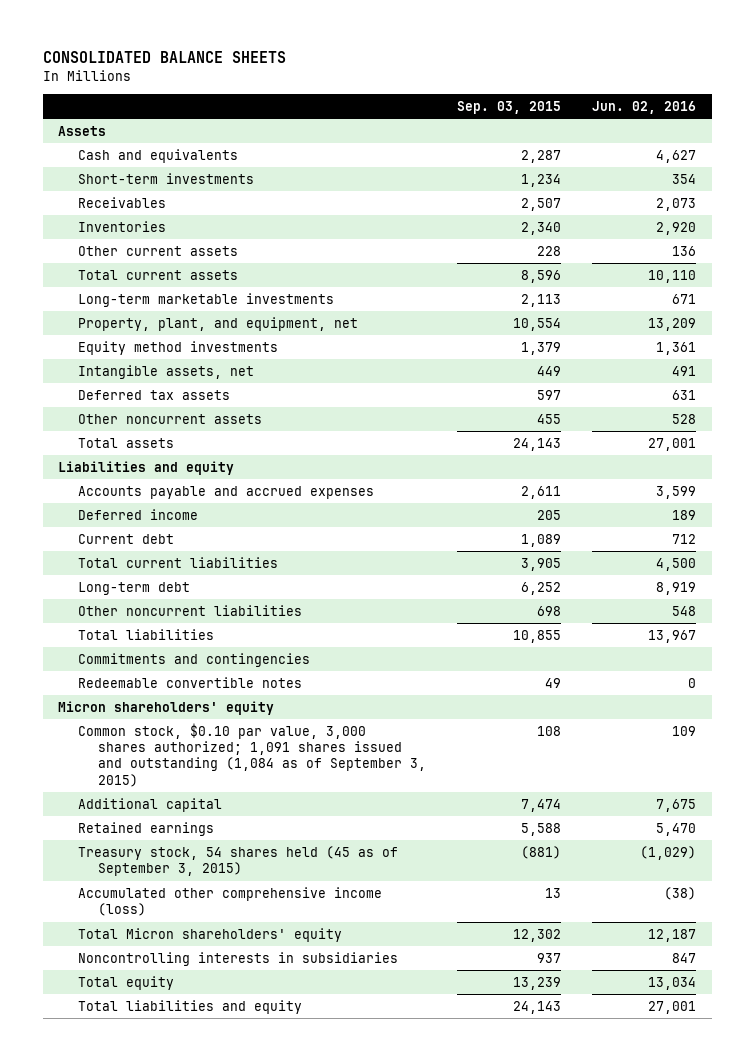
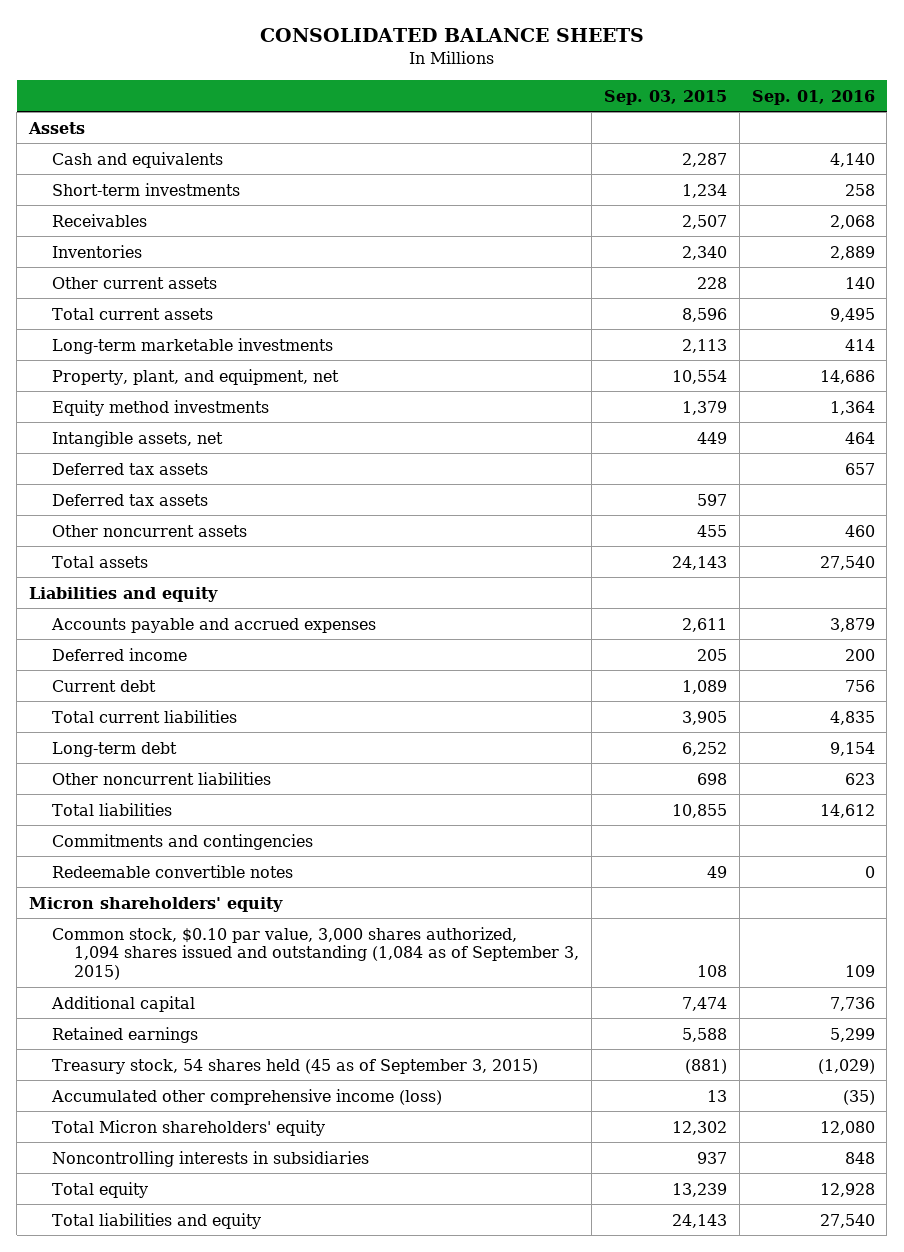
- | Sep. 03, 2015 | Jun. 02, 2016
+ | Sep. 03, 2015 | Sep. 01, 2016
+ Deferred tax assets | | 657
- Common stock, $0.10 par value, 3,000 shares authorized; 1,091 shares issued and outstanding (1,084 as of September 3, 2015) | 108 | 109
+ Common stock, $0.10 par value, 3,000 shares authorized, 1,094 shares issued and outstanding (1,084 as of September 3, 2015) | 108 | 109

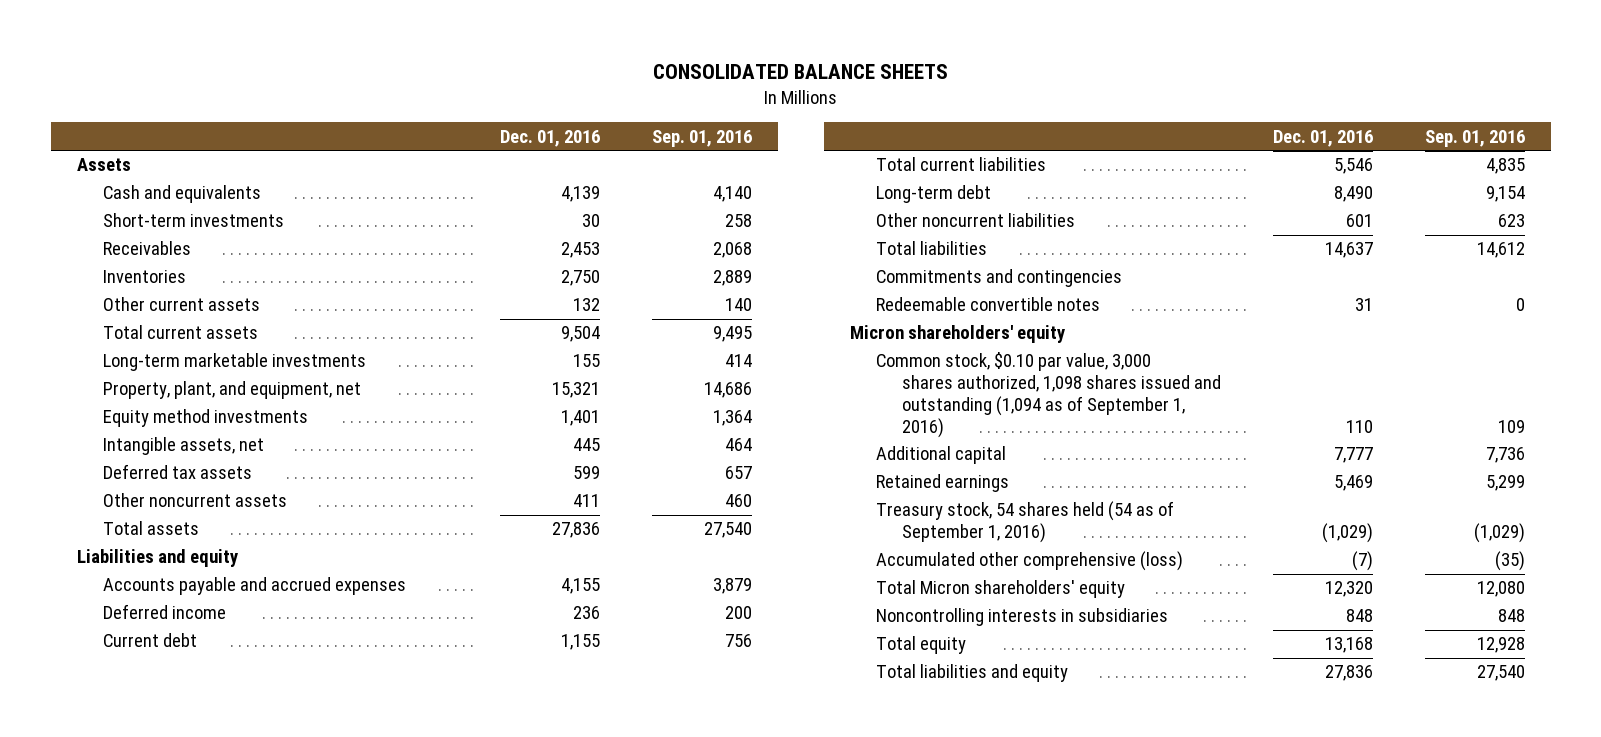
- | Sep. 03, 2015 | Sep. 01, 2016
+ | Dec. 01, 2016 | Sep. 01, 2016
- Deferred tax assets | 597 |
- Common stock, $0.10 par value, 3,000 shares authorized, 1,094 shares issued and outstanding (1,084 as of September 3, 2015) | 108 | 109
+ Common stock, $0.10 par value, 3,000 shares authorized, 1,098 shares issued and outstanding (1,094 as of September 1, 2016) | 110 | 109
- Treasury stock, 54 shares held (45 as of September 3, 2015) | (881) | (1,029)
- Accumulated other comprehensive income (loss) | 13 | (35)
+ Treasury stock, 54 shares held (54 as of September 1, 2016) | (1,029) | (1,029)
+ Accumulated other comprehensive (loss) | (7) | (35)

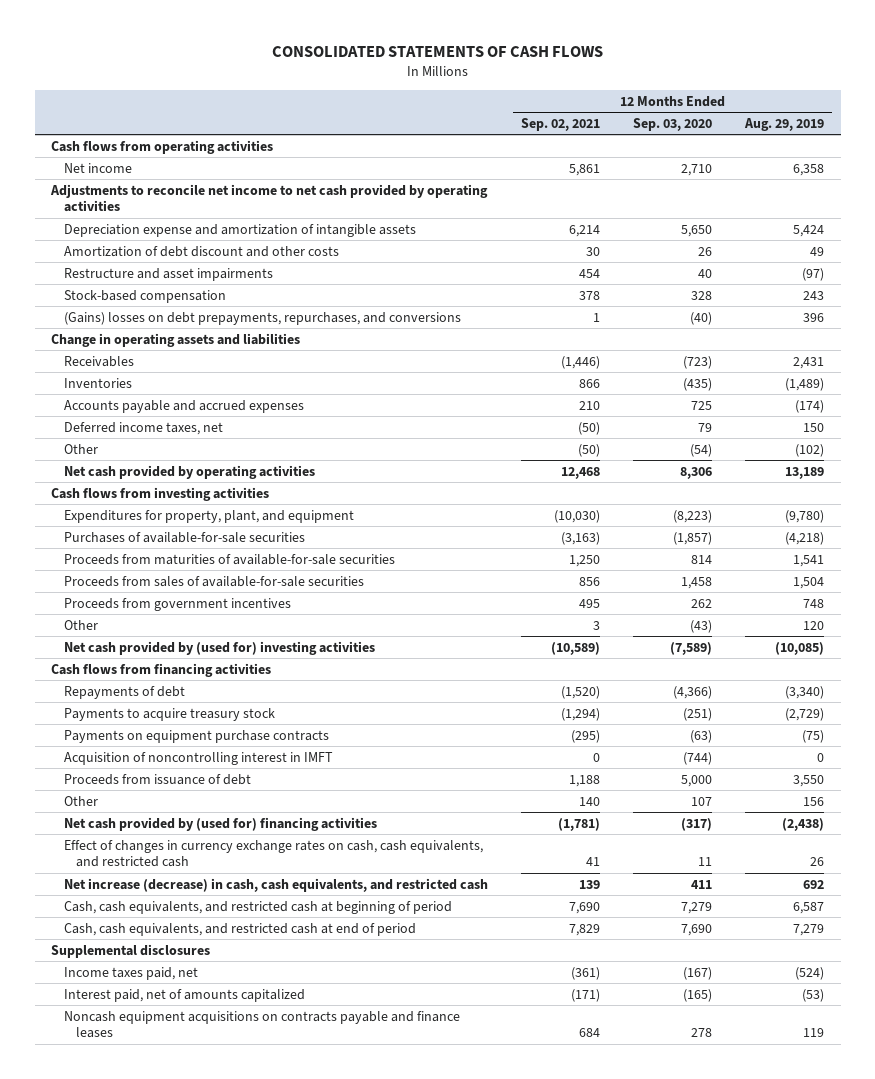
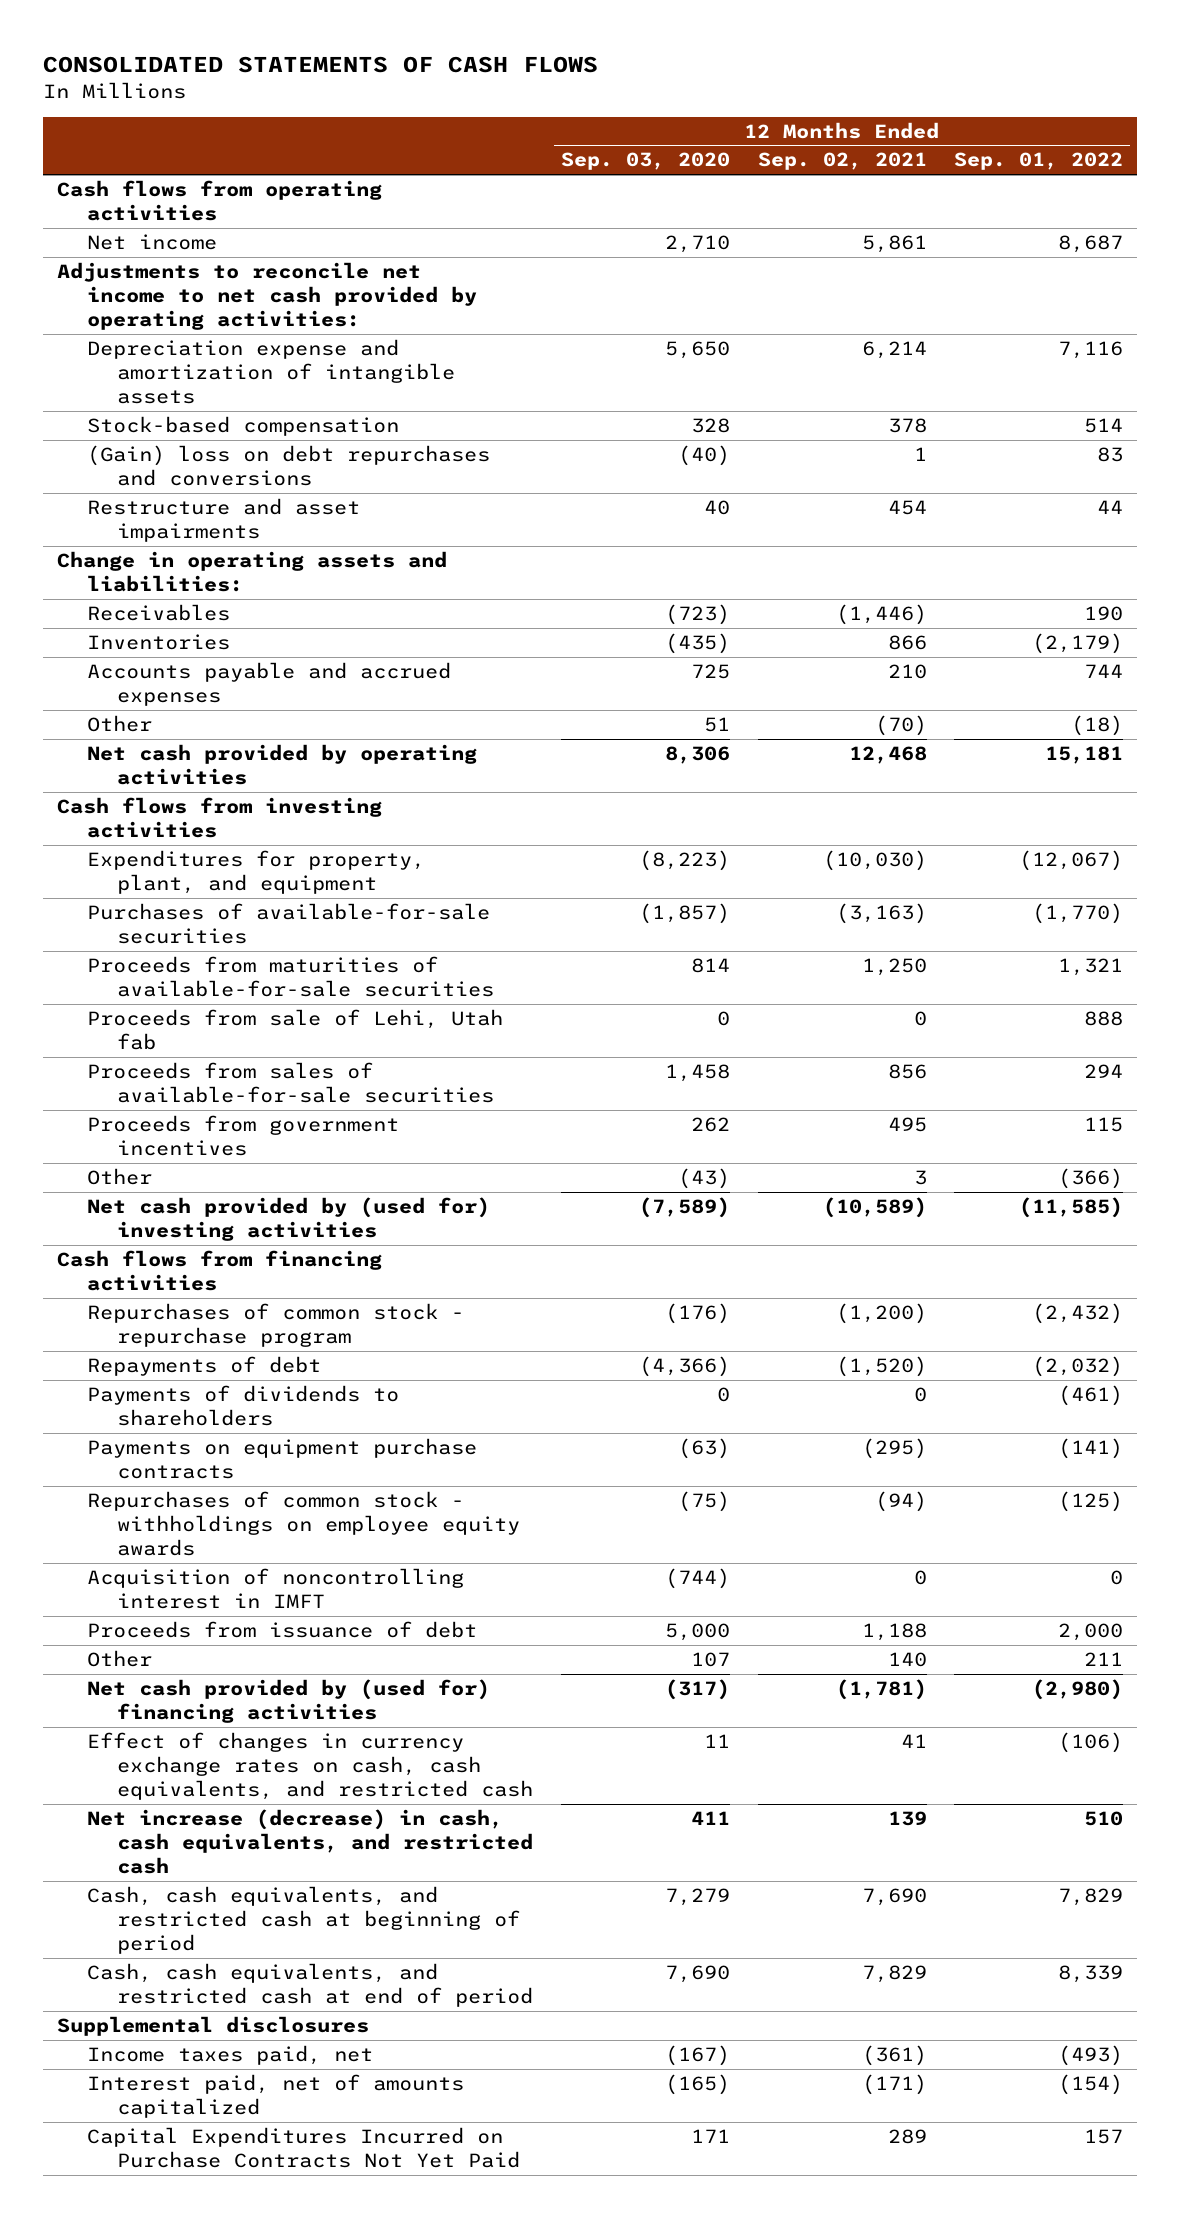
- | 12 Months Ended Sep. 02, 2021 | 12 Months Ended Sep. 03, 2020 | 12 Months Ended Aug. 29, 2019
+ | 12 Months Ended Sep. 03, 2020 | 12 Months Ended Sep. 02, 2021 | 12 Months Ended Sep. 01, 2022
- Adjustments to reconcile net income to net cash provided by operating activities
+ Adjustments to reconcile net income to net cash provided by operating activities:
- Amortization of debt discount and other costs | 30 | 26 | 49
- (Gains) losses on debt prepayments, repurchases, and conversions | 1 | (40) | 396
- Change in operating assets and liabilities
+ (Gain) loss on debt repurchases and conversions | (40) | 1 | 83
moved down: Restructure and asset impairments | 40 | 454 | 44
+ Change in operating assets and liabilities:
- Deferred income taxes, net | (50) | 79 | 150
- Other | (50) | (54) | (102)
+ Other | 51 | (70) | (18)
+ Proceeds from sale of Lehi, Utah fab | 0 | 0 | 888
+ Repurchases of common stock - repurchase program | (176) | (1,200) | (2,432)
- Payments to acquire treasury stock | (1,294) | (251) | (2,729)
+ Payments of dividends to shareholders | 0 | 0 | (461)
+ Repurchases of common stock - withholdings on employee equity awards | (75) | (94) | (125)
- Noncash equipment acquisitions on contracts payable and finance leases | 684 | 278 | 119
+ Capital Expenditures Incurred on Purchase Contracts Not Yet Paid | 171 | 289 | 157

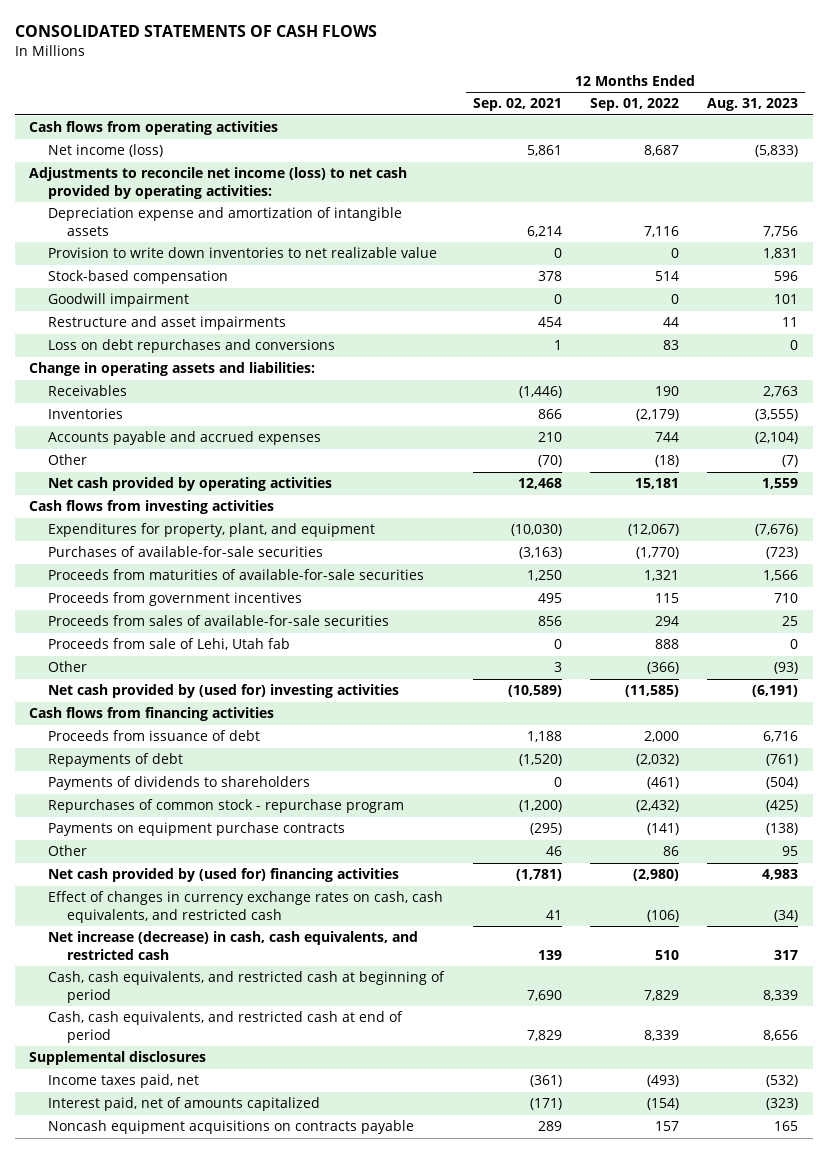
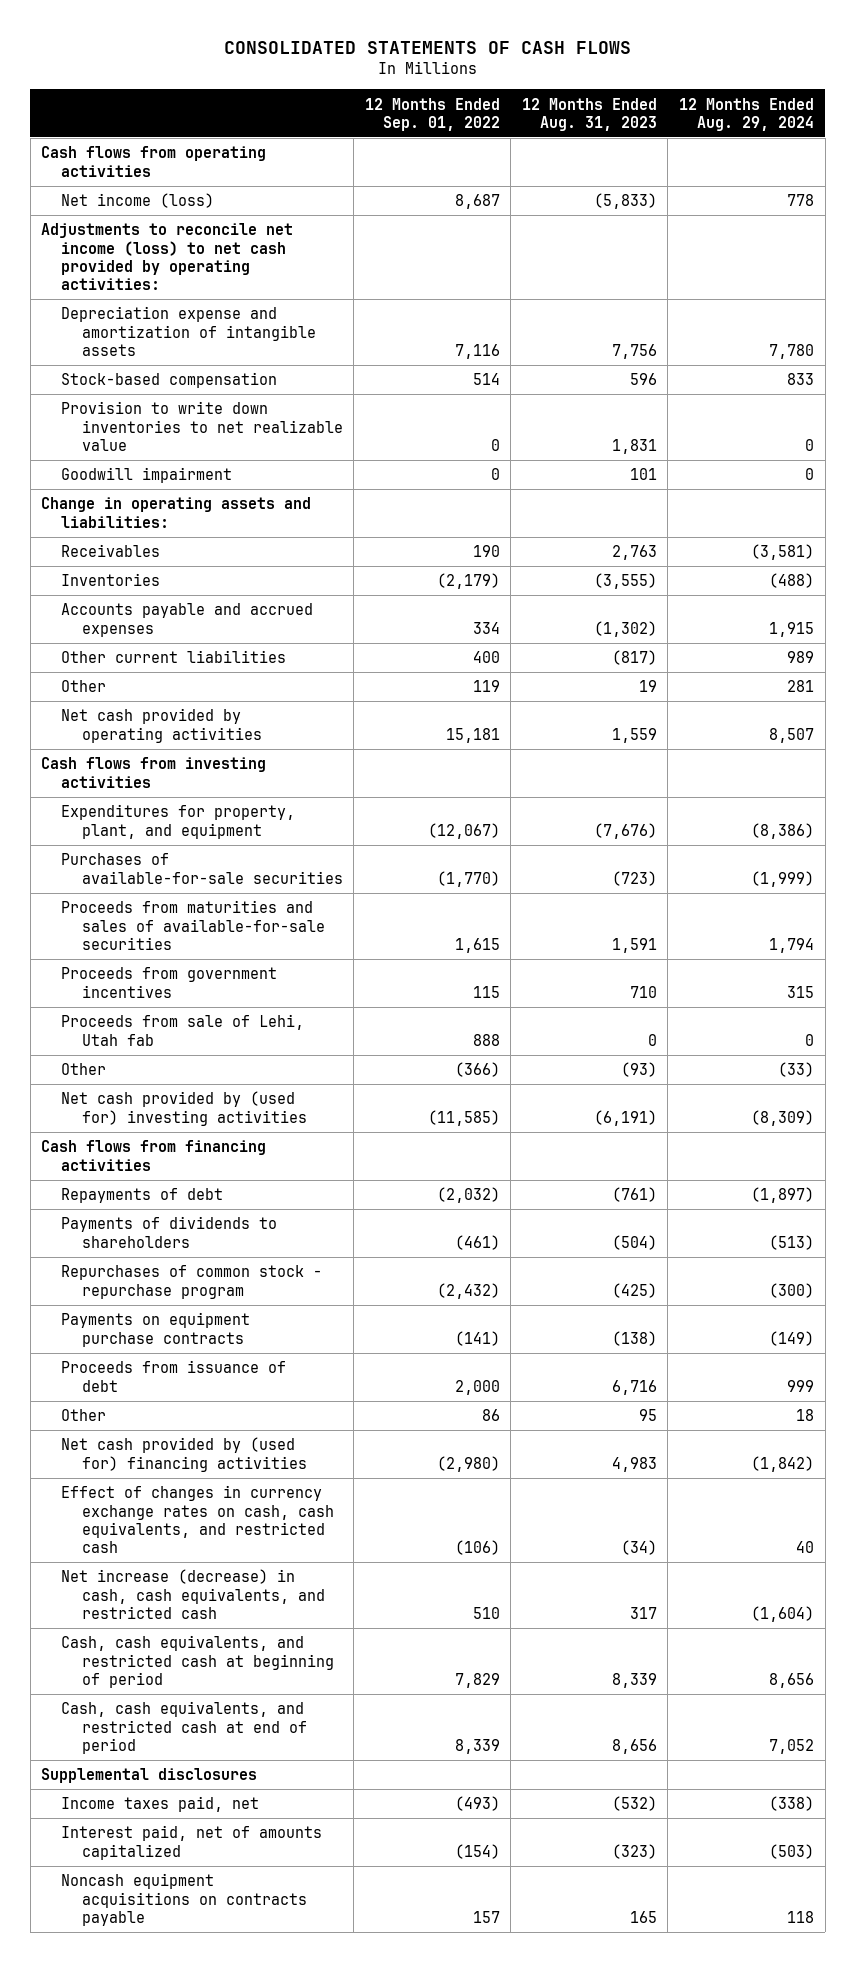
- | 12 Months Ended Sep. 02, 2021 | 12 Months Ended Sep. 01, 2022 | 12 Months Ended Aug. 31, 2023
+ | 12 Months Ended Sep. 01, 2022 | 12 Months Ended Aug. 31, 2023 | 12 Months Ended Aug. 29, 2024
moved down: Provision to write down inventories to net realizable value | 0 | 1,831 | 0
- Restructure and asset impairments | 454 | 44 | 11
- Loss on debt repurchases and conversions | 1 | 83 | 0
- Accounts payable and accrued expenses | 210 | 744 | (2,104)
- Other | (70) | (18) | (7)
+ Accounts payable and accrued expenses | 334 | (1,302) | 1,915
+ Other current liabilities | 400 | (817) | 989
+ Other | 119 | 19 | 281
- Proceeds from maturities of available-for-sale securities | 1,250 | 1,321 | 1,566
+ Proceeds from maturities and sales of available-for-sale securities | 1,615 | 1,591 | 1,794
- Proceeds from sales of available-for-sale securities | 856 | 294 | 25
moved down: Proceeds from issuance of debt | 2,000 | 6,716 | 999

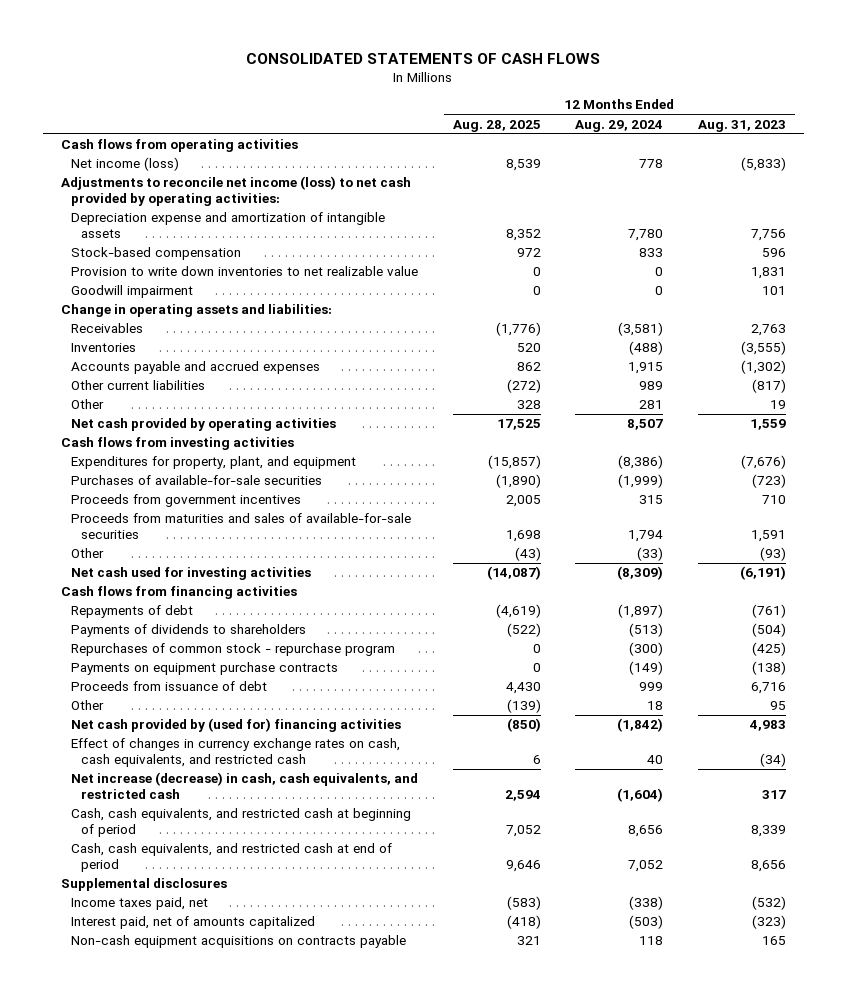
- | 12 Months Ended Sep. 01, 2022 | 12 Months Ended Aug. 31, 2023 | 12 Months Ended Aug. 29, 2024
+ | 12 Months Ended Aug. 28, 2025 | 12 Months Ended Aug. 29, 2024 | 12 Months Ended Aug. 31, 2023
- Proceeds from sale of Lehi, Utah fab | 888 | 0 | 0
moved down: Proceeds from maturities and sales of available-for-sale securities | 1,698 | 1,794 | 1,591
- Net cash provided by (used for) investing activities | (11,585) | (6,191) | (8,309)
+ Net cash used for investing activities | (14,087) | (8,309) | (6,191)
- Noncash equipment acquisitions on contracts payable | 157 | 165 | 118
+ Non-cash equipment acquisitions on contracts payable | 321 | 118 | 165

